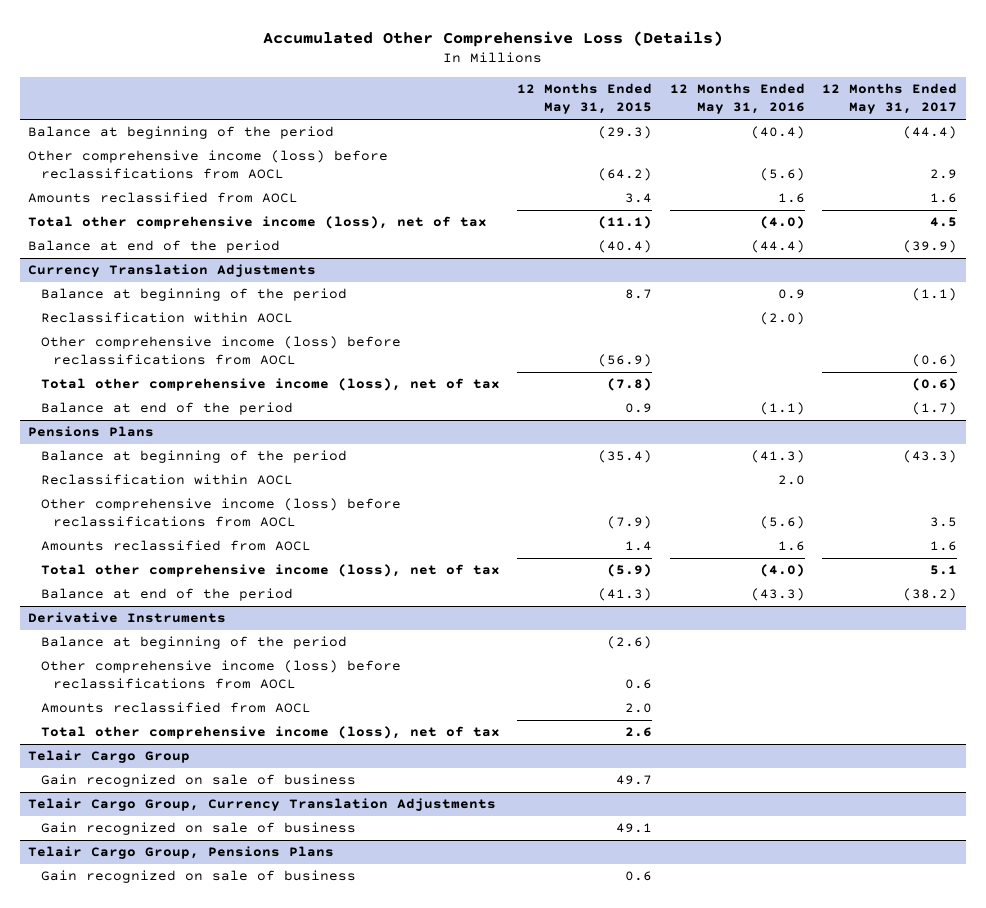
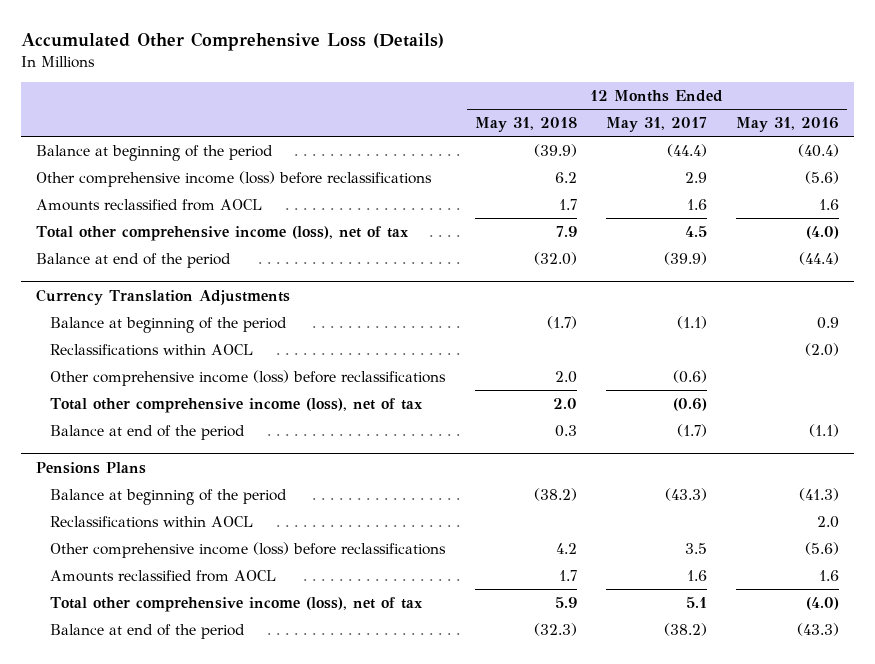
- | 12 Months Ended May 31, 2015 | 12 Months Ended May 31, 2016 | 12 Months Ended May 31, 2017
+ | 12 Months Ended May 31, 2018 | 12 Months Ended May 31, 2017 | 12 Months Ended May 31, 2016
- Other comprehensive income (loss) before reclassifications from AOCL | (64.2) | (5.6) | 2.9
+ Other comprehensive income (loss) before reclassifications | 6.2 | 2.9 | (5.6)
@ Currency Translation Adjustments
- Reclassification within AOCL | | (2.0) |
- Other comprehensive income (loss) before reclassifications from AOCL | (56.9) | | (0.6)
+ Reclassifications within AOCL | | | (2.0)
+ Other comprehensive income (loss) before reclassifications | 2.0 | (0.6) |
@ Pensions Plans
- Reclassification within AOCL | | 2.0 |
- Other comprehensive income (loss) before reclassifications from AOCL | (7.9) | (5.6) | 3.5
+ Reclassifications within AOCL | | | 2.0
+ Other comprehensive income (loss) before reclassifications | 4.2 | 3.5 | (5.6)
- Derivative Instruments
- Balance at beginning of the period | (2.6) | |
- Other comprehensive income (loss) before reclassifications from AOCL | 0.6 | |
- Amounts reclassified from AOCL | 2.0 | |
- Total other comprehensive income (loss), net of tax | 2.6 | |
- Telair Cargo Group
- Gain recognized on sale of business | 49.7 | |
- Telair Cargo Group, Currency Translation Adjustments
- Gain recognized on sale of business | 49.1 | |
- Telair Cargo Group, Pensions Plans
- Gain recognized on sale of business | 0.6 | |

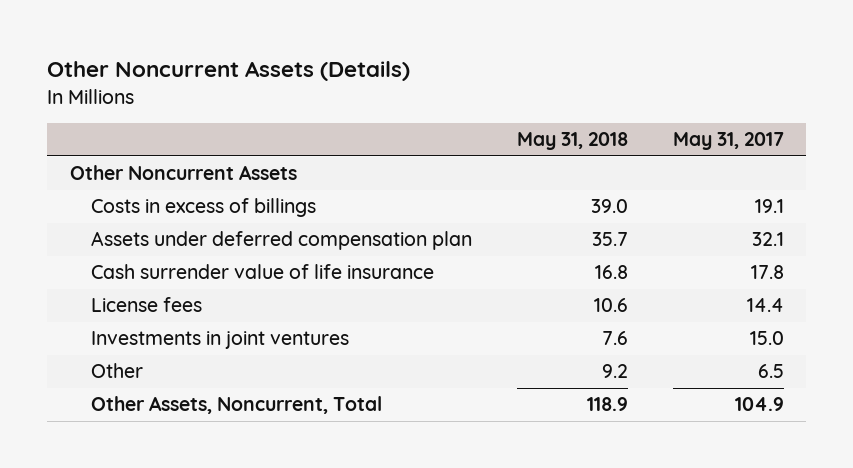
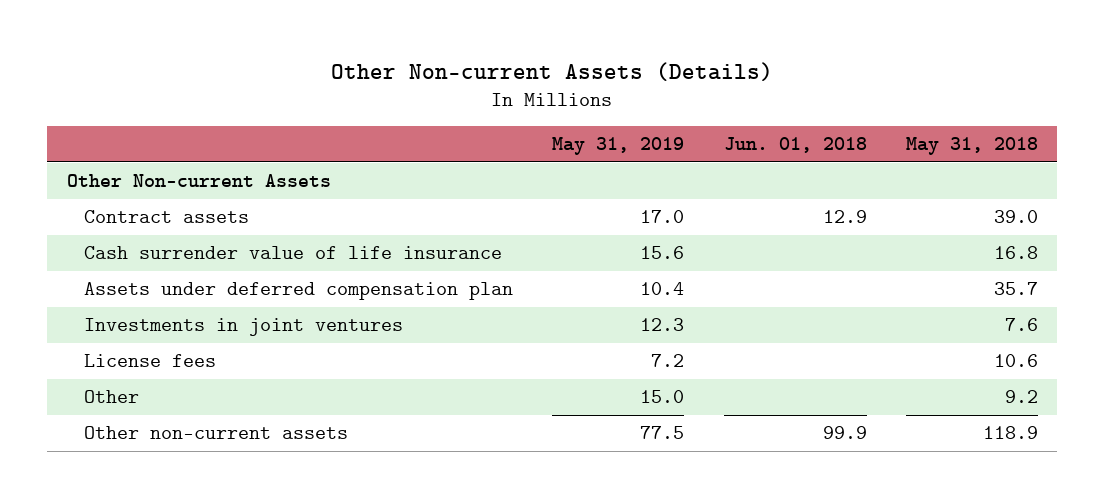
- Other Noncurrent Assets (Details)
+ Other Non-current Assets (Details)
- | May 31, 2018 | May 31, 2017
+ | May 31, 2019 | Jun. 01, 2018 | May 31, 2018
- Other Noncurrent Assets
- Costs in excess of billings | 39.0 | 19.1
+ Other Non-current Assets
+ Contract assets | 17.0 | 12.9 | 39.0
moved down: Assets under deferred compensation plan | 10.4 | | 35.7
moved down: License fees | 7.2 | | 10.6
- Other Assets, Noncurrent, Total | 118.9 | 104.9
+ Other non-current assets | 77.5 | 99.9 | 118.9

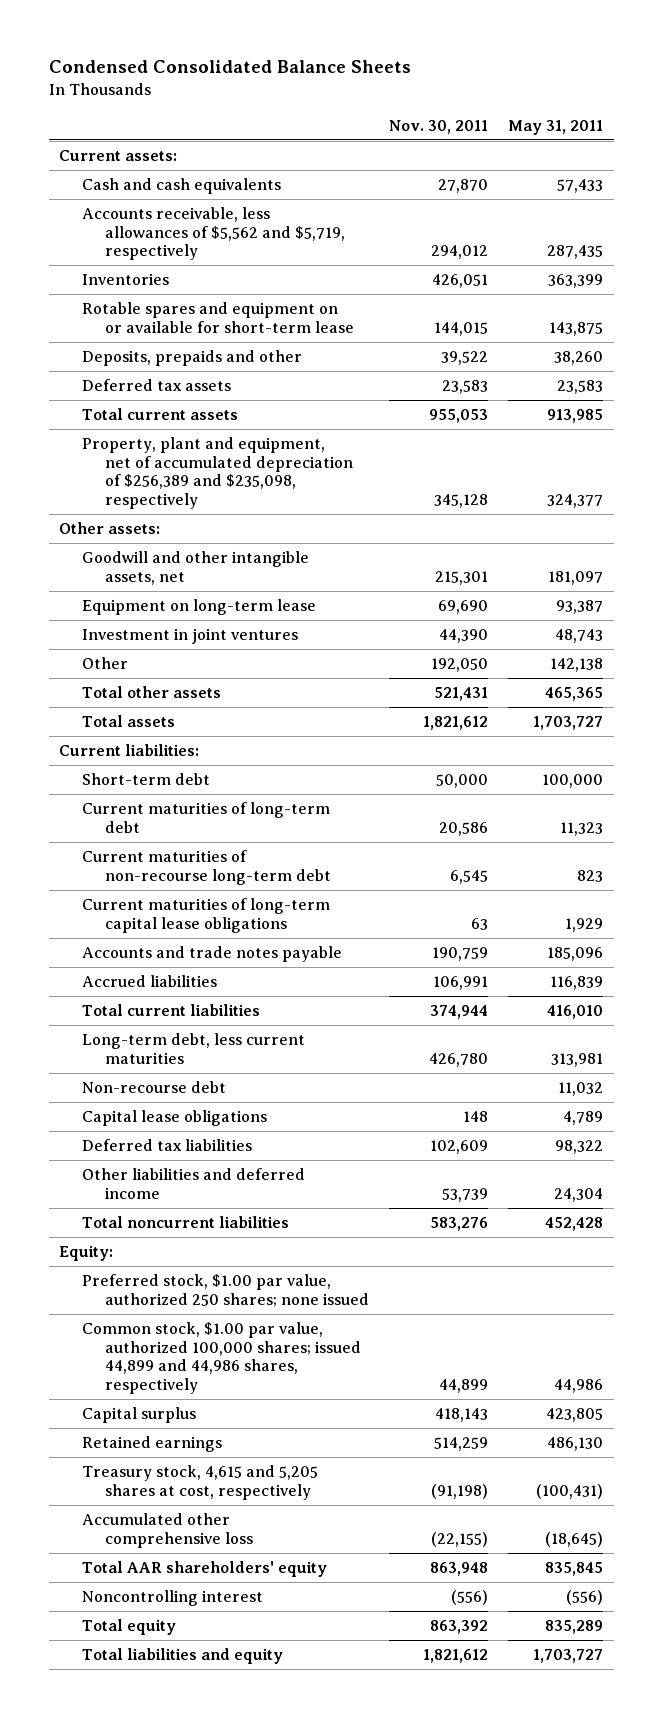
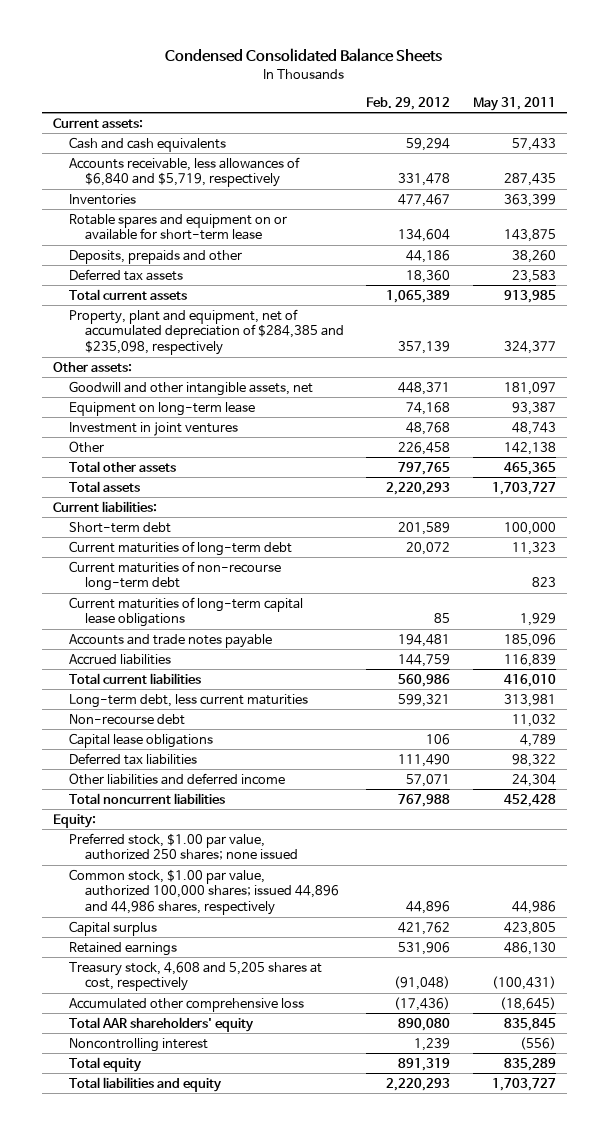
- | Nov. 30, 2011 | May 31, 2011
+ | Feb. 29, 2012 | May 31, 2011
- Accounts receivable, less allowances of $5,562 and $5,719, respectively | 294,012 | 287,435
+ Accounts receivable, less allowances of $6,840 and $5,719, respectively | 331,478 | 287,435
- Property, plant and equipment, net of accumulated depreciation of $256,389 and $235,098, respectively | 345,128 | 324,377
+ Property, plant and equipment, net of accumulated depreciation of $284,385 and $235,098, respectively | 357,139 | 324,377
- Common stock, $1.00 par value, authorized 100,000 shares; issued 44,899 and 44,986 shares, respectively | 44,899 | 44,986
+ Common stock, $1.00 par value, authorized 100,000 shares; issued 44,896 and 44,986 shares, respectively | 44,896 | 44,986
- Treasury stock, 4,615 and 5,205 shares at cost, respectively | (91,198) | (100,431)
+ Treasury stock, 4,608 and 5,205 shares at cost, respectively | (91,048) | (100,431)

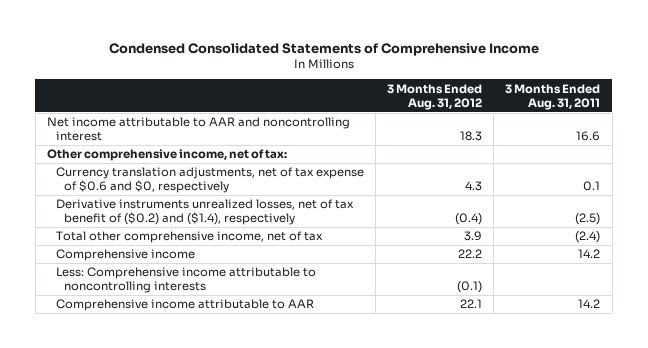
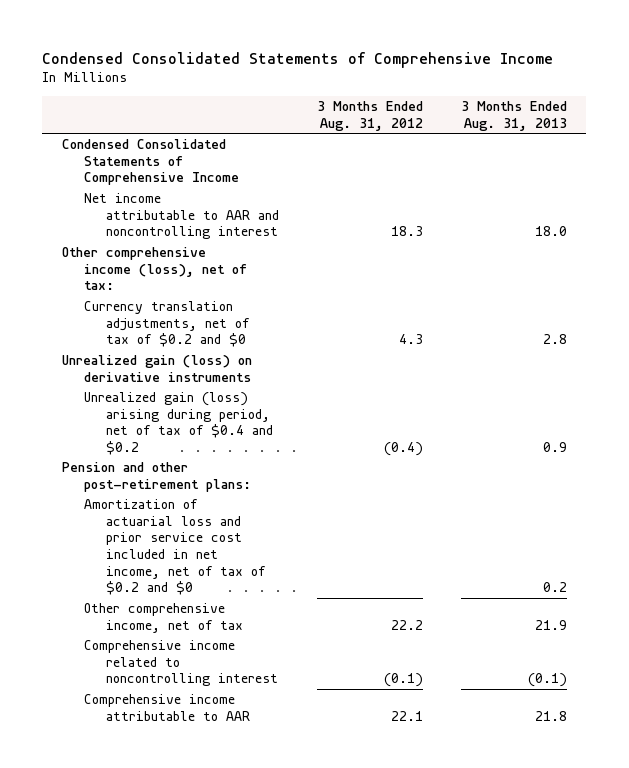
- | 3 Months Ended Aug. 31, 2012 | 3 Months Ended Aug. 31, 2011
+ | 3 Months Ended Aug. 31, 2012 | 3 Months Ended Aug. 31, 2013
+ Condensed Consolidated Statements of Comprehensive Income
- Other comprehensive income, net of tax:
- Currency translation adjustments, net of tax expense of $0.6 and $0, respectively | 4.3 | 0.1
- Derivative instruments unrealized losses, net of tax benefit of ($0.2) and ($1.4), respectively | (0.4) | (2.5)
- Total other comprehensive income, net of tax | 3.9 | (2.4)
- Comprehensive income | 22.2 | 14.2
- Less: Comprehensive income attributable to noncontrolling interests | (0.1) |
+ Other comprehensive income (loss), net of tax:
+ Currency translation adjustments, net of tax of $0.2 and $0 | 4.3 | 2.8
+ Unrealized gain (loss) on derivative instruments
+ Unrealized gain (loss) arising during period, net of tax of $0.4 and $0.2 | (0.4) | 0.9
+ Pension and other post-retirement plans:
+ Amortization of actuarial loss and prior service cost included in net income, net of tax of $0.2 and $0 | | 0.2
+ Other comprehensive income, net of tax | 22.2 | 21.9
+ Comprehensive income related to noncontrolling interest | (0.1) | (0.1)

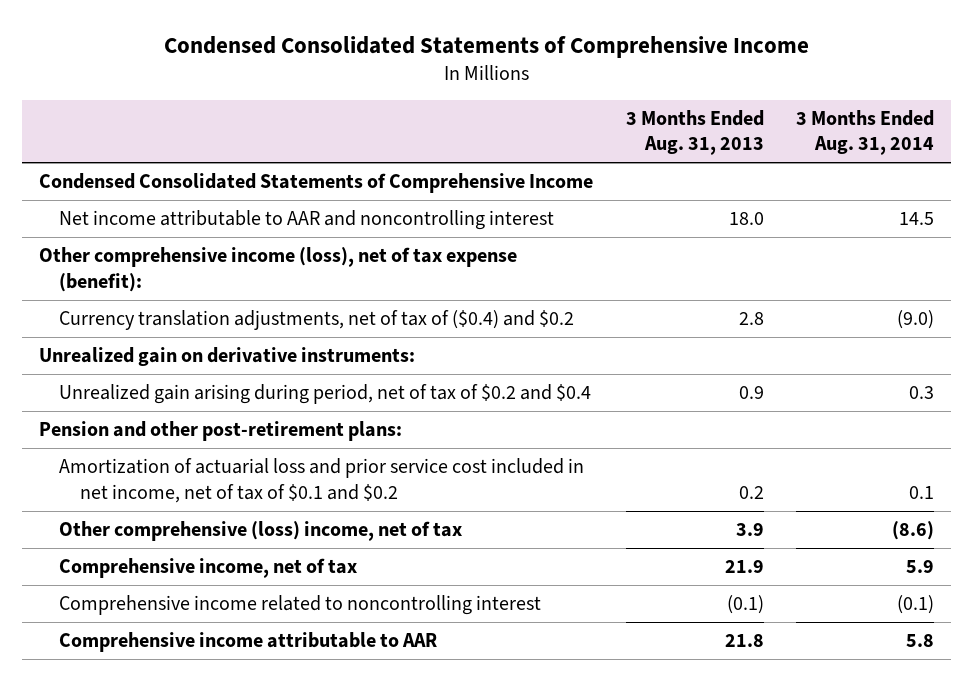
- | 3 Months Ended Aug. 31, 2012 | 3 Months Ended Aug. 31, 2013
+ | 3 Months Ended Aug. 31, 2013 | 3 Months Ended Aug. 31, 2014
- Other comprehensive income (loss), net of tax:
- Currency translation adjustments, net of tax of $0.2 and $0 | 4.3 | 2.8
- Unrealized gain (loss) on derivative instruments
- Unrealized gain (loss) arising during period, net of tax of $0.4 and $0.2 | (0.4) | 0.9
+ Other comprehensive income (loss), net of tax expense (benefit):
+ Currency translation adjustments, net of tax of ($0.4) and $0.2 | 2.8 | (9.0)
+ Unrealized gain on derivative instruments:
+ Unrealized gain arising during period, net of tax of $0.2 and $0.4 | 0.9 | 0.3
- Amortization of actuarial loss and prior service cost included in net income, net of tax of $0.2 and $0 | | 0.2
- Other comprehensive income, net of tax | 22.2 | 21.9
+ Amortization of actuarial loss and prior service cost included in net income, net of tax of $0.1 and $0.2 | 0.2 | 0.1
+ Other comprehensive (loss) income, net of tax | 3.9 | (8.6)
+ Comprehensive income, net of tax | 21.9 | 5.9

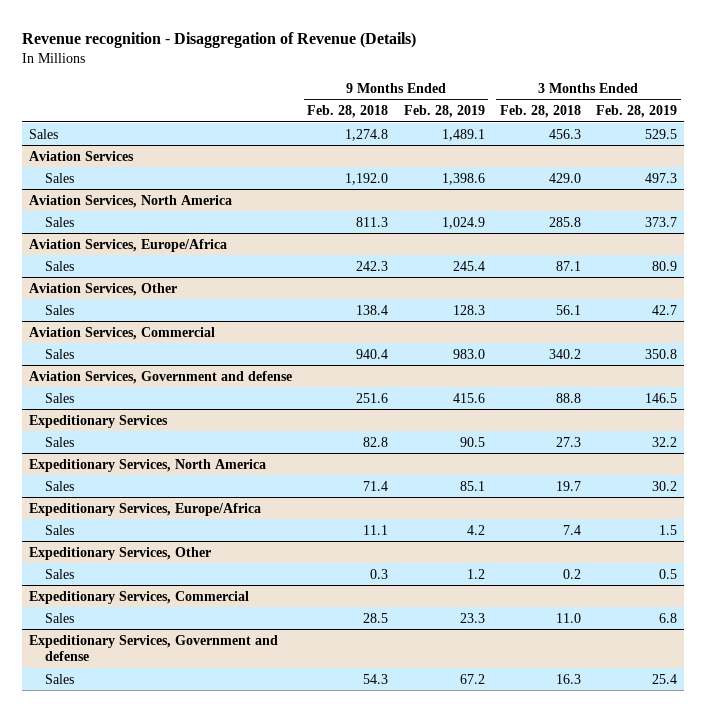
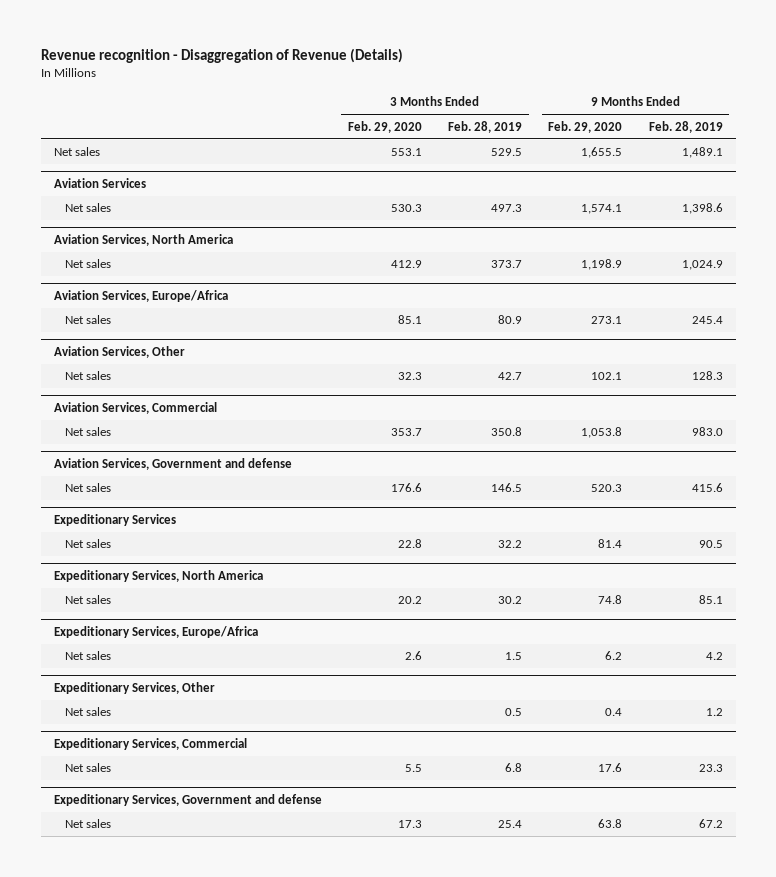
- | 9 Months Ended Feb. 28, 2018 | 9 Months Ended Feb. 28, 2019 | 3 Months Ended Feb. 28, 2018 | 3 Months Ended Feb. 28, 2019
+ | 3 Months Ended Feb. 29, 2020 | 3 Months Ended Feb. 28, 2019 | 9 Months Ended Feb. 29, 2020 | 9 Months Ended Feb. 28, 2019
- Sales | 1,274.8 | 1,489.1 | 456.3 | 529.5
+ Net sales | 553.1 | 529.5 | 1,655.5 | 1,489.1
@ Aviation Services
- Sales | 1,192.0 | 1,398.6 | 429.0 | 497.3
+ Net sales | 530.3 | 497.3 | 1,574.1 | 1,398.6
@ Aviation Services, North America
- Sales | 811.3 | 1,024.9 | 285.8 | 373.7
+ Net sales | 412.9 | 373.7 | 1,198.9 | 1,024.9
@ Aviation Services, Europe/Africa
- Sales | 242.3 | 245.4 | 87.1 | 80.9
+ Net sales | 85.1 | 80.9 | 273.1 | 245.4
@ Aviation Services, Other
- Sales | 138.4 | 128.3 | 56.1 | 42.7
+ Net sales | 32.3 | 42.7 | 102.1 | 128.3
@ Aviation Services, Commercial
- Sales | 940.4 | 983.0 | 340.2 | 350.8
+ Net sales | 353.7 | 350.8 | 1,053.8 | 983.0
@ Aviation Services, Government and defense
- Sales | 251.6 | 415.6 | 88.8 | 146.5
+ Net sales | 176.6 | 146.5 | 520.3 | 415.6
@ Expeditionary Services
- Sales | 82.8 | 90.5 | 27.3 | 32.2
+ Net sales | 22.8 | 32.2 | 81.4 | 90.5
@ Expeditionary Services, North America
- Sales | 71.4 | 85.1 | 19.7 | 30.2
+ Net sales | 20.2 | 30.2 | 74.8 | 85.1
@ Expeditionary Services, Europe/Africa
- Sales | 11.1 | 4.2 | 7.4 | 1.5
+ Net sales | 2.6 | 1.5 | 6.2 | 4.2
@ Expeditionary Services, Other
- Sales | 0.3 | 1.2 | 0.2 | 0.5
+ Net sales | | 0.5 | 0.4 | 1.2
@ Expeditionary Services, Commercial
- Sales | 28.5 | 23.3 | 11.0 | 6.8
+ Net sales | 5.5 | 6.8 | 17.6 | 23.3
@ Expeditionary Services, Government and defense
- Sales | 54.3 | 67.2 | 16.3 | 25.4
+ Net sales | 17.3 | 25.4 | 63.8 | 67.2

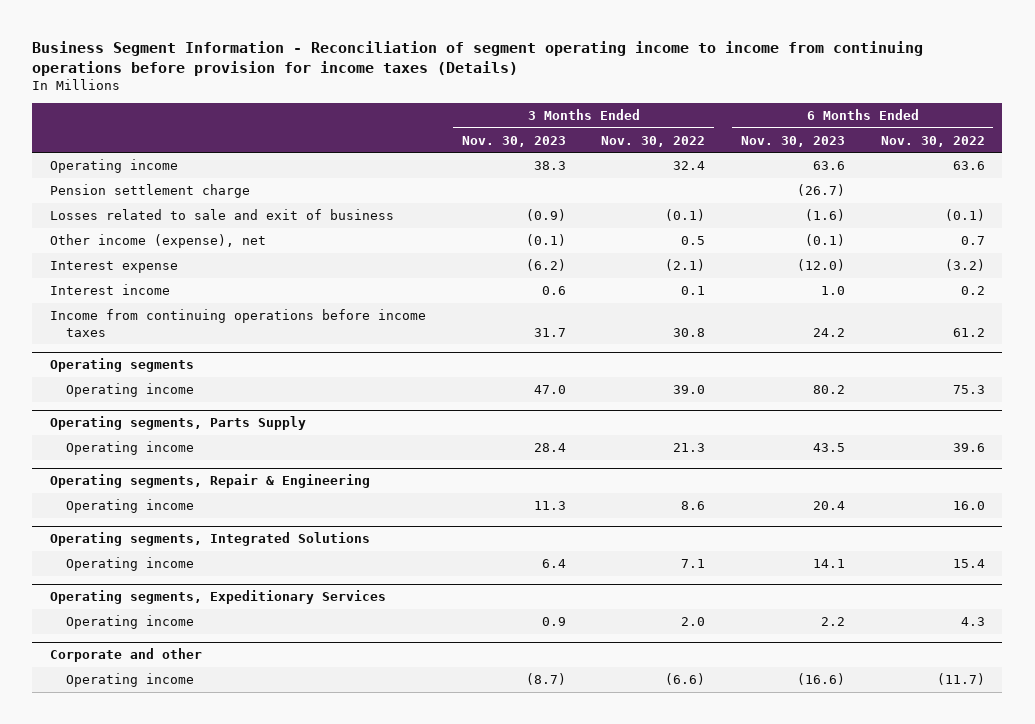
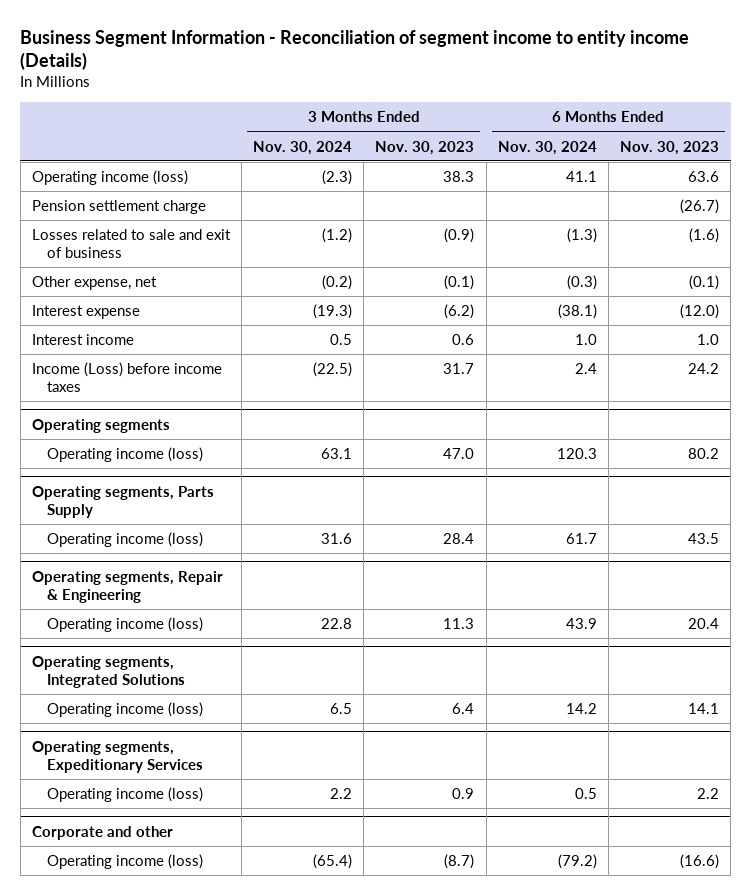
- Business Segment Information - Reconciliation of segment operating income to income from continuing operations before provision for income taxes (Details)
+ Business Segment Information - Reconciliation of segment income to entity income (Details)
- | 3 Months Ended Nov. 30, 2023 | 3 Months Ended Nov. 30, 2022 | 6 Months Ended Nov. 30, 2023 | 6 Months Ended Nov. 30, 2022
+ | 3 Months Ended Nov. 30, 2024 | 3 Months Ended Nov. 30, 2023 | 6 Months Ended Nov. 30, 2024 | 6 Months Ended Nov. 30, 2023
- Operating income | 38.3 | 32.4 | 63.6 | 63.6
+ Operating income (loss) | (2.3) | 38.3 | 41.1 | 63.6
- Other income (expense), net | (0.1) | 0.5 | (0.1) | 0.7
+ Other expense, net | (0.2) | (0.1) | (0.3) | (0.1)
- Income from continuing operations before income taxes | 31.7 | 30.8 | 24.2 | 61.2
+ Income (Loss) before income taxes | (22.5) | 31.7 | 2.4 | 24.2
@ Operating segments
- Operating income | 47.0 | 39.0 | 80.2 | 75.3
+ Operating income (loss) | 63.1 | 47.0 | 120.3 | 80.2
@ Operating segments, Parts Supply
- Operating income | 28.4 | 21.3 | 43.5 | 39.6
+ Operating income (loss) | 31.6 | 28.4 | 61.7 | 43.5
@ Operating segments, Repair & Engineering
- Operating income | 11.3 | 8.6 | 20.4 | 16.0
+ Operating income (loss) | 22.8 | 11.3 | 43.9 | 20.4
@ Operating segments, Integrated Solutions
- Operating income | 6.4 | 7.1 | 14.1 | 15.4
+ Operating income (loss) | 6.5 | 6.4 | 14.2 | 14.1
@ Operating segments, Expeditionary Services
- Operating income | 0.9 | 2.0 | 2.2 | 4.3
+ Operating income (loss) | 2.2 | 0.9 | 0.5 | 2.2
@ Corporate and other
- Operating income | (8.7) | (6.6) | (16.6) | (11.7)
+ Operating income (loss) | (65.4) | (8.7) | (79.2) | (16.6)

